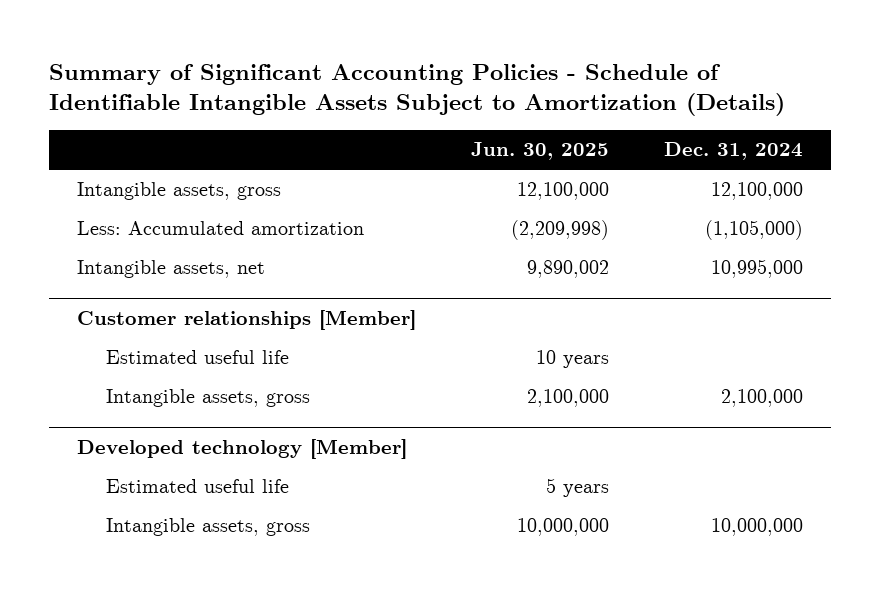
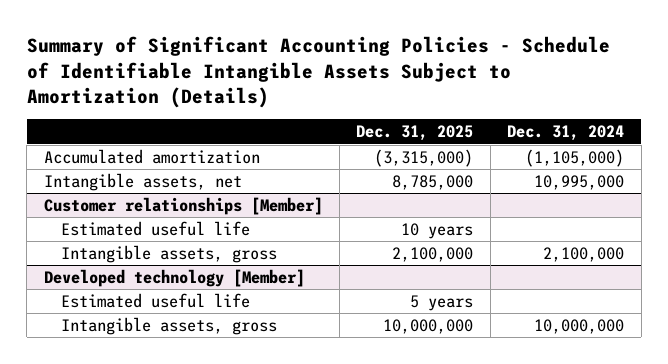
- | Jun. 30, 2025 | Dec. 31, 2024
+ | Dec. 31, 2025 | Dec. 31, 2024
- Intangible assets, gross | 12,100,000 | 12,100,000
- Less: Accumulated amortization | (2,209,998) | (1,105,000)
+ Accumulated amortization | (3,315,000) | (1,105,000)

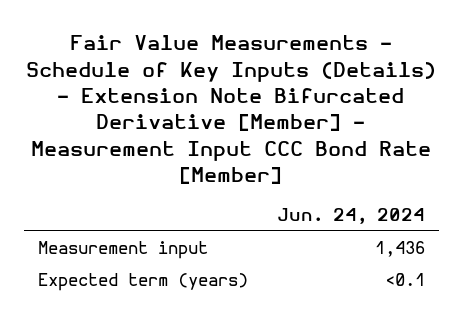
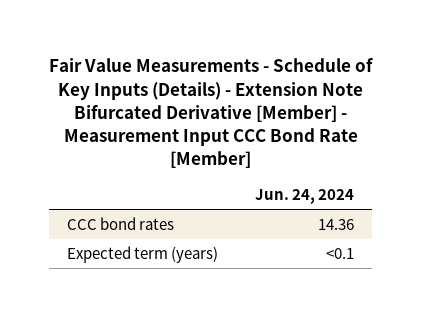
- Measurement input | 1,436
+ CCC bond rates | 14.36

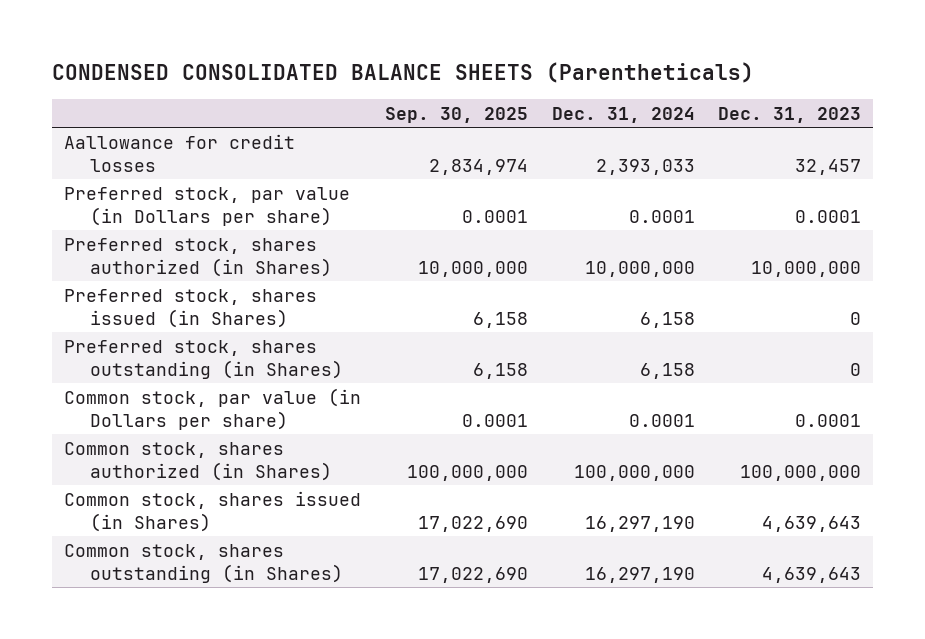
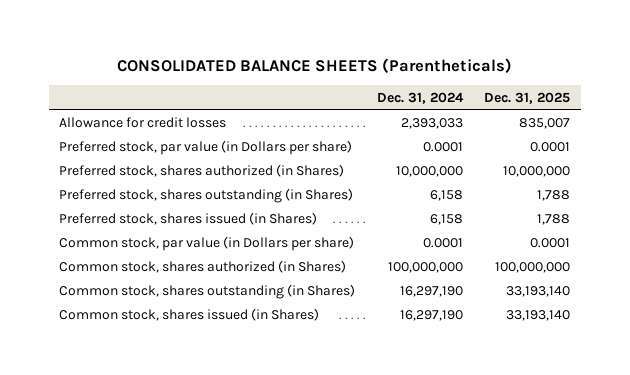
- CONDENSED CONSOLIDATED BALANCE SHEETS (Parentheticals)
+ CONSOLIDATED BALANCE SHEETS (Parentheticals)
- | Sep. 30, 2025 | Dec. 31, 2024 | Dec. 31, 2023
+ | Dec. 31, 2024 | Dec. 31, 2025
- Aallowance for credit losses | 2,834,974 | 2,393,033 | 32,457
+ Allowance for credit losses | 2,393,033 | 835,007
moved down: Preferred stock, shares issued (in Shares) | 6,158 | 1,788
moved down: Common stock, shares issued (in Shares) | 16,297,190 | 33,193,140

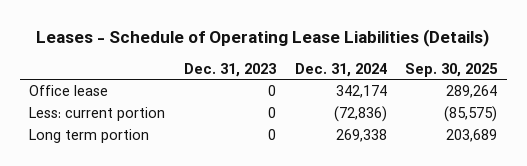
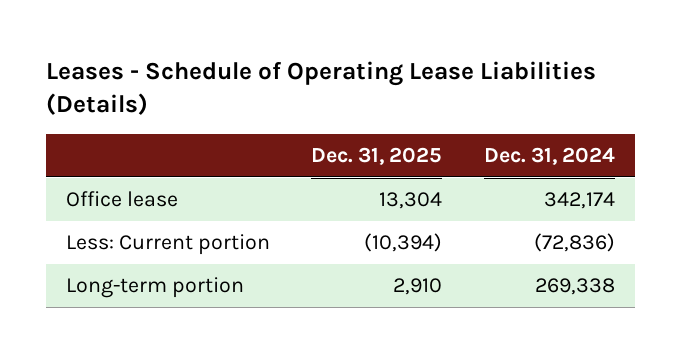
- | Dec. 31, 2023 | Dec. 31, 2024 | Sep. 30, 2025
+ | Dec. 31, 2025 | Dec. 31, 2024
- Less: current portion | 0 | (72,836) | (85,575)
- Long term portion | 0 | 269,338 | 203,689
+ Less: Current portion | (10,394) | (72,836)
+ Long-term portion | 2,910 | 269,338

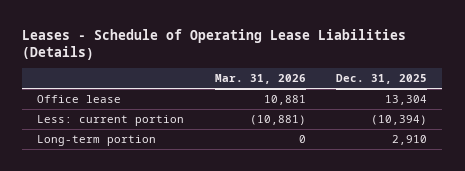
- | Dec. 31, 2025 | Dec. 31, 2024
+ | Mar. 31, 2026 | Dec. 31, 2025
- Less: Current portion | (10,394) | (72,836)
+ Less: current portion | (10,881) | (10,394)

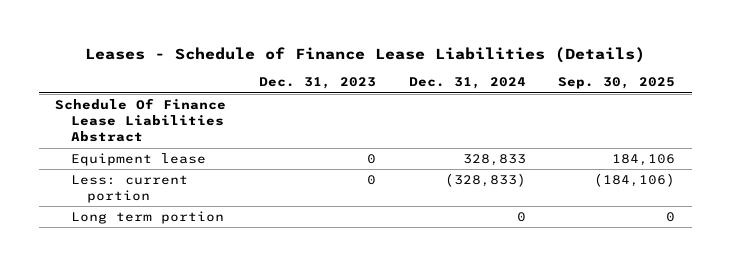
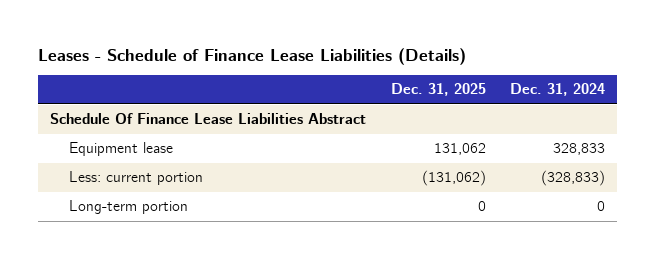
- | Dec. 31, 2023 | Dec. 31, 2024 | Sep. 30, 2025
+ | Dec. 31, 2025 | Dec. 31, 2024
- Long term portion | | 0 | 0
+ Long-term portion | 0 | 0

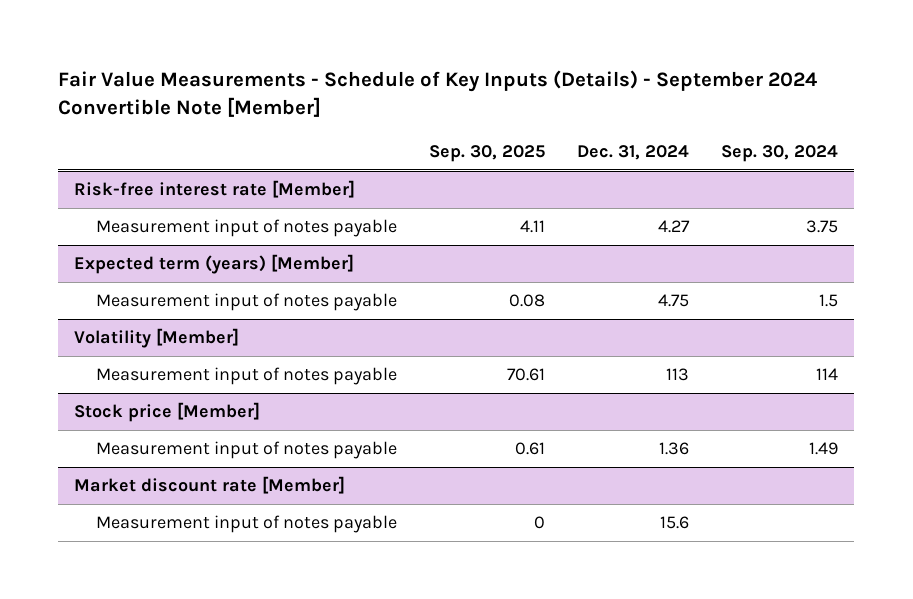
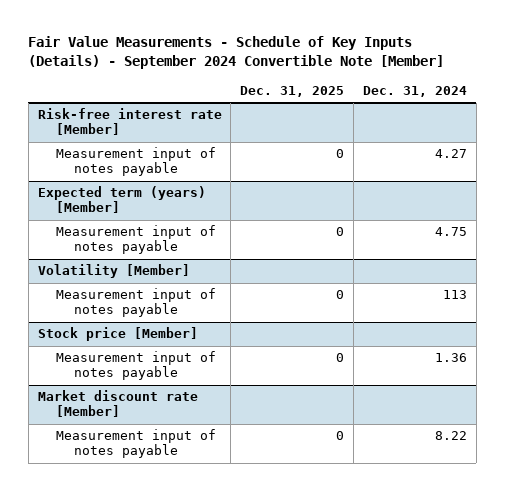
- | Sep. 30, 2025 | Dec. 31, 2024 | Sep. 30, 2024
+ | Dec. 31, 2025 | Dec. 31, 2024
@ Market discount rate [Member]
- Measurement input of notes payable | 0 | 15.6 |
+ Measurement input of notes payable | 0 | 8.22

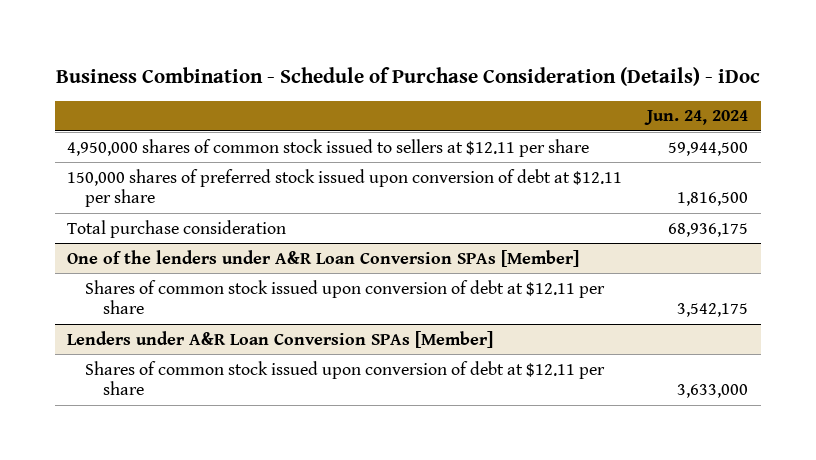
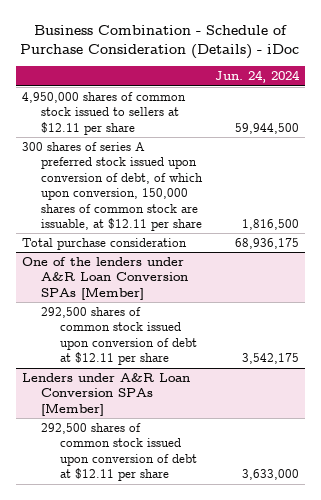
- 150,000 shares of preferred stock issued upon conversion of debt at $12.11 per share | 1,816,500
+ 300 shares of series A preferred stock issued upon conversion of debt, of which upon conversion, 150,000 shares of common stock are issuable, at $12.11 per share | 1,816,500
@ One of the lenders under A&R Loan Conversion SPAs [Member]
- Shares of common stock issued upon conversion of debt at $12.11 per share | 3,542,175
+ 292,500 shares of common stock issued upon conversion of debt at $12.11 per share | 3,542,175
@ Lenders under A&R Loan Conversion SPAs [Member]
- Shares of common stock issued upon conversion of debt at $12.11 per share | 3,633,000
+ 292,500 shares of common stock issued upon conversion of debt at $12.11 per share | 3,633,000

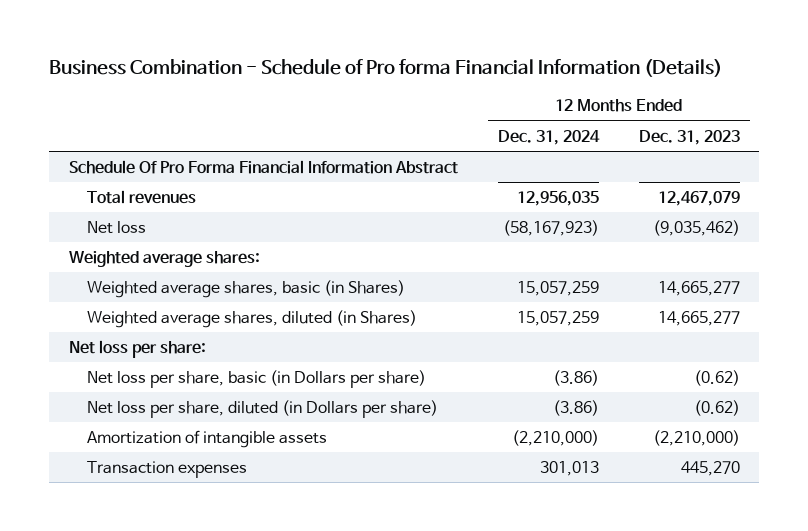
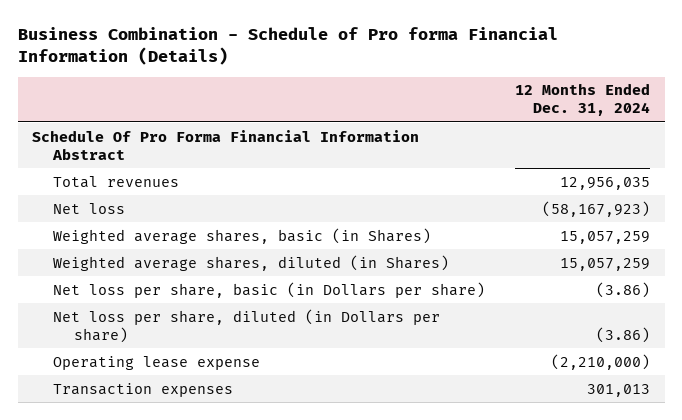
- | 12 Months Ended Dec. 31, 2024 | 12 Months Ended Dec. 31, 2023
+ | 12 Months Ended Dec. 31, 2024
- Weighted average shares:
- Net loss per share:
- Amortization of intangible assets | (2,210,000) | (2,210,000)
+ Operating lease expense | (2,210,000)

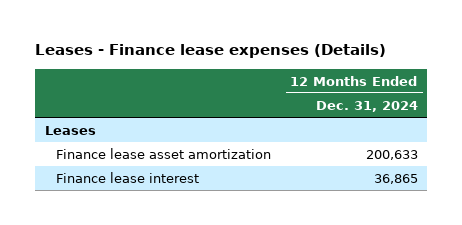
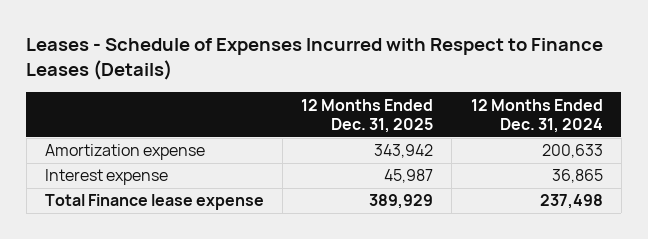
- Leases - Finance lease expenses (Details)
+ Leases - Schedule of Expenses Incurred with Respect to Finance Leases (Details)
- | 12 Months Ended Dec. 31, 2024
+ | 12 Months Ended Dec. 31, 2025 | 12 Months Ended Dec. 31, 2024
- Leases
- Finance lease asset amortization | 200,633
- Finance lease interest | 36,865
+ Amortization expense | 343,942 | 200,633
+ Interest expense | 45,987 | 36,865
+ Total Finance lease expense | 389,929 | 237,498

